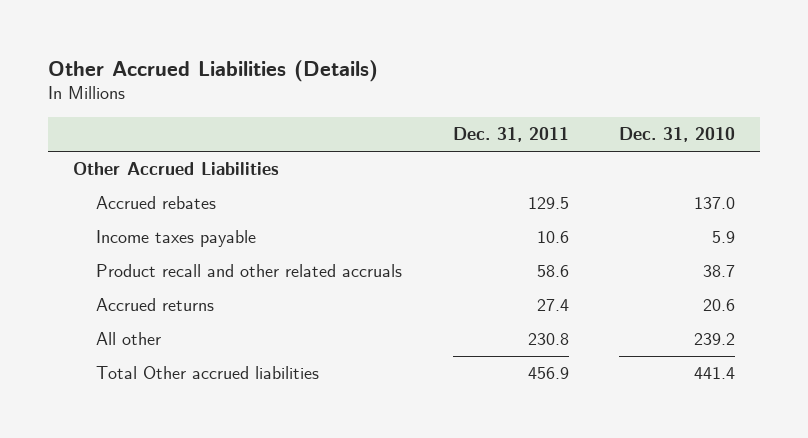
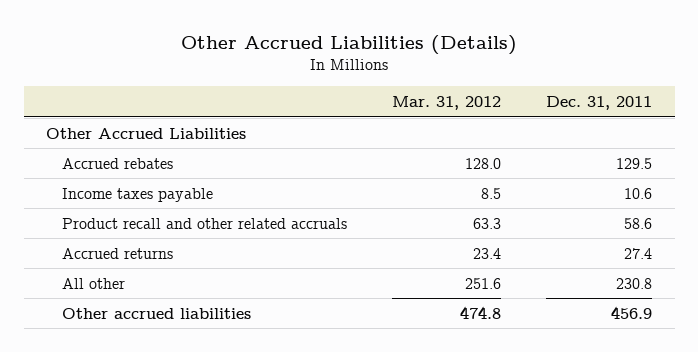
- | Dec. 31, 2011 | Dec. 31, 2010
+ | Mar. 31, 2012 | Dec. 31, 2011
- Total Other accrued liabilities | 456.9 | 441.4
+ Other accrued liabilities | 474.8 | 456.9

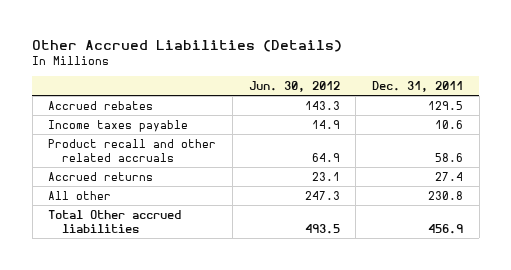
- | Mar. 31, 2012 | Dec. 31, 2011
+ | Jun. 30, 2012 | Dec. 31, 2011
- Other Accrued Liabilities
- Other accrued liabilities | 474.8 | 456.9
+ Total Other accrued liabilities | 493.5 | 456.9

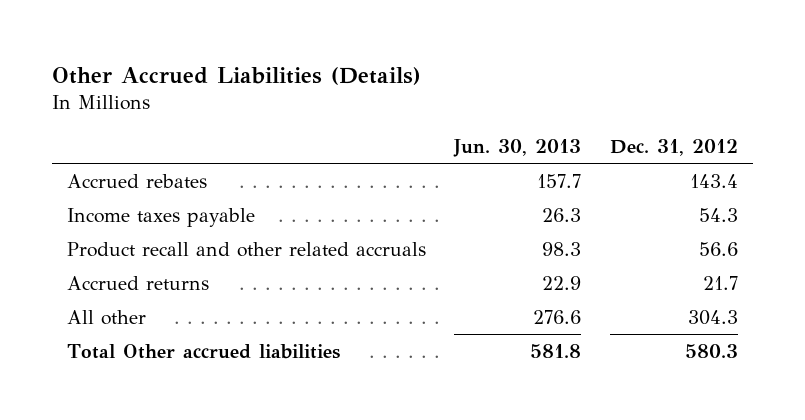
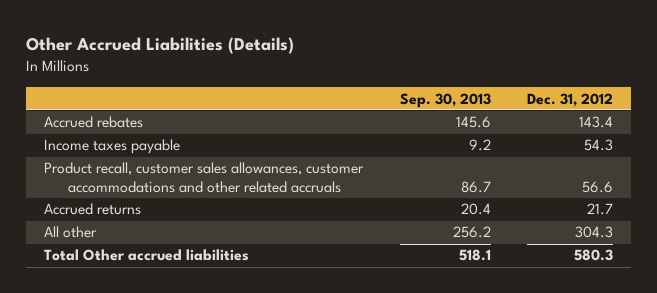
- | Jun. 30, 2013 | Dec. 31, 2012
+ | Sep. 30, 2013 | Dec. 31, 2012
- Product recall and other related accruals | 98.3 | 56.6
+ Product recall, customer sales allowances, customer accommodations and other related accruals | 86.7 | 56.6

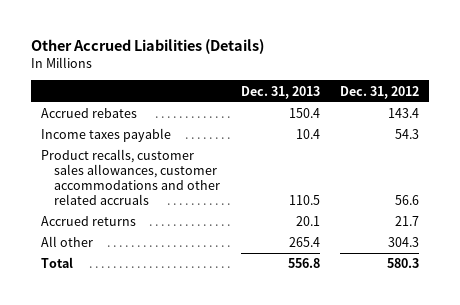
- | Sep. 30, 2013 | Dec. 31, 2012
+ | Dec. 31, 2013 | Dec. 31, 2012
- Product recall, customer sales allowances, customer accommodations and other related accruals | 86.7 | 56.6
+ Product recalls, customer sales allowances, customer accommodations and other related accruals | 110.5 | 56.6
- Total Other accrued liabilities | 518.1 | 580.3
+ Total | 556.8 | 580.3

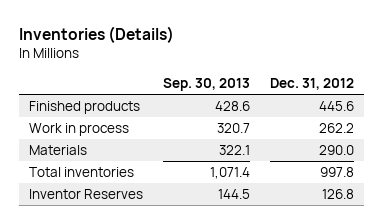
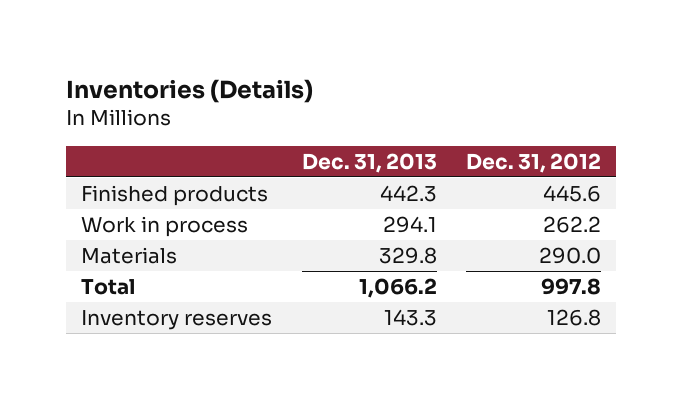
- | Sep. 30, 2013 | Dec. 31, 2012
+ | Dec. 31, 2013 | Dec. 31, 2012
- Total inventories | 1,071.4 | 997.8
- Inventor Reserves | 144.5 | 126.8
+ Total | 1,066.2 | 997.8
+ Inventory reserves | 143.3 | 126.8

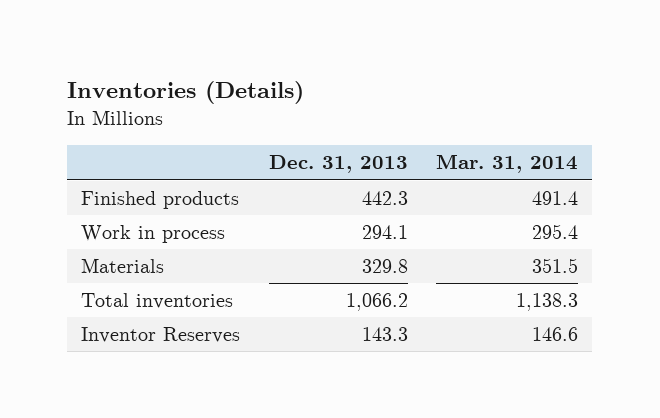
- | Dec. 31, 2013 | Dec. 31, 2012
+ | Dec. 31, 2013 | Mar. 31, 2014
- Total | 1,066.2 | 997.8
- Inventory reserves | 143.3 | 126.8
+ Total inventories | 1,066.2 | 1,138.3
+ Inventor Reserves | 143.3 | 146.6

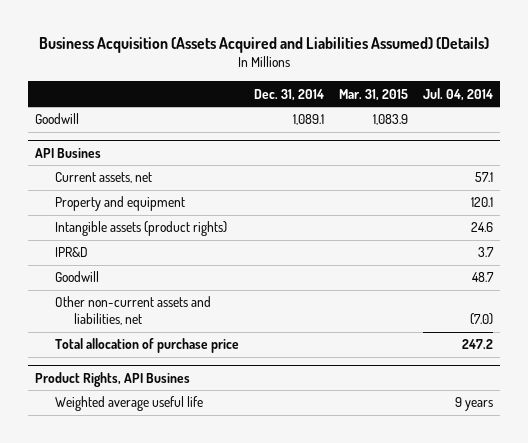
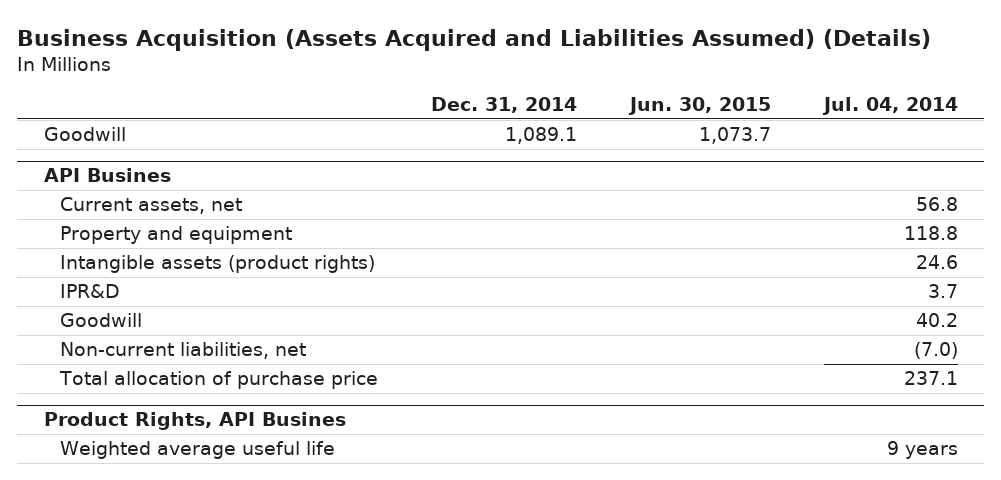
- | Dec. 31, 2014 | Mar. 31, 2015 | Jul. 04, 2014
+ | Dec. 31, 2014 | Jun. 30, 2015 | Jul. 04, 2014
@ API Busines
- Current assets, net | | | 57.1
- Property and equipment | | | 120.1
+ Current assets, net | | | 56.8
+ Property and equipment | | | 118.8
- Goodwill | | | 48.7
- Other non-current assets and liabilities, net | | | (7.0)
- Total allocation of purchase price | | | 247.2
+ Goodwill | | | 40.2
+ Non-current liabilities, net | | | (7.0)
+ Total allocation of purchase price | | | 237.1

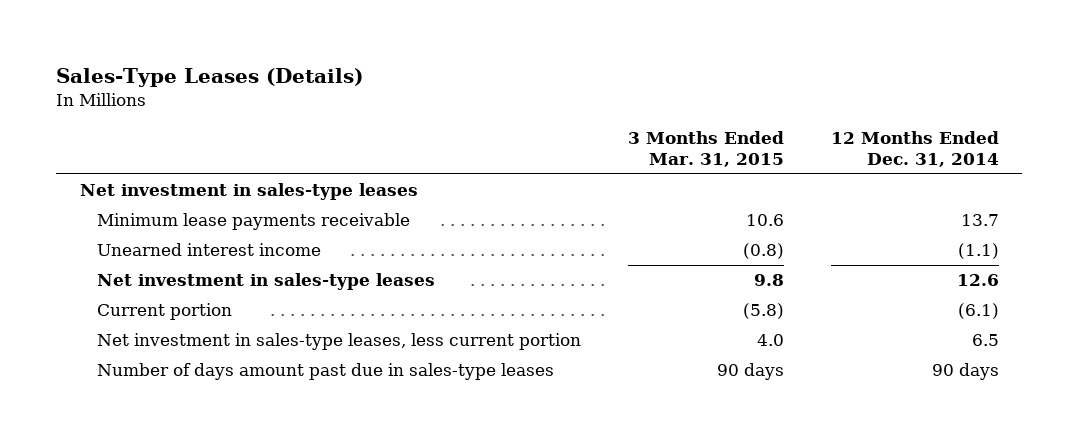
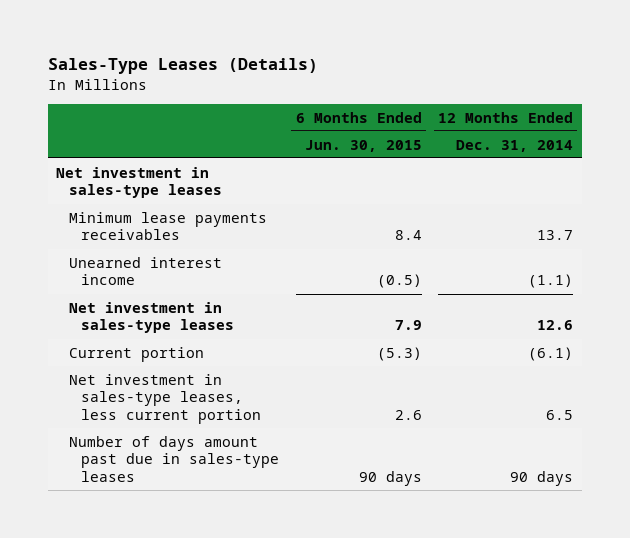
- | 3 Months Ended Mar. 31, 2015 | 12 Months Ended Dec. 31, 2014
+ | 6 Months Ended Jun. 30, 2015 | 12 Months Ended Dec. 31, 2014
- Minimum lease payments receivable | 10.6 | 13.7
+ Minimum lease payments receivables | 8.4 | 13.7

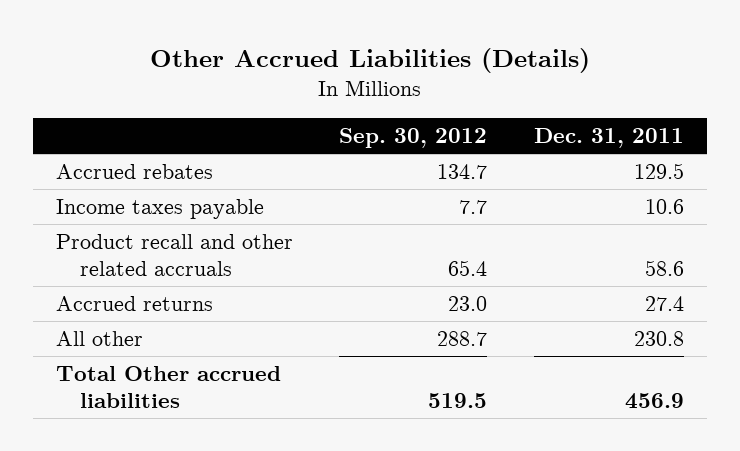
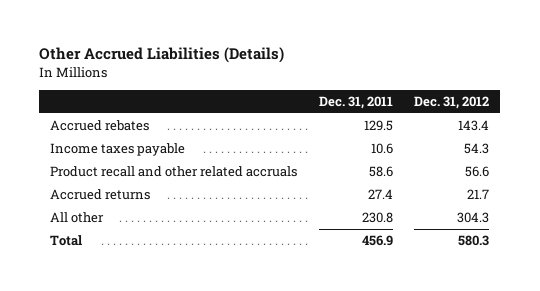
- | Sep. 30, 2012 | Dec. 31, 2011
+ | Dec. 31, 2011 | Dec. 31, 2012
- Total Other accrued liabilities | 519.5 | 456.9
+ Total | 456.9 | 580.3

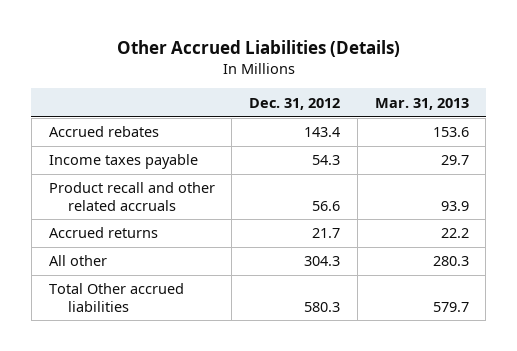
- | Dec. 31, 2011 | Dec. 31, 2012
+ | Dec. 31, 2012 | Mar. 31, 2013
- Total | 456.9 | 580.3
+ Total Other accrued liabilities | 580.3 | 579.7

